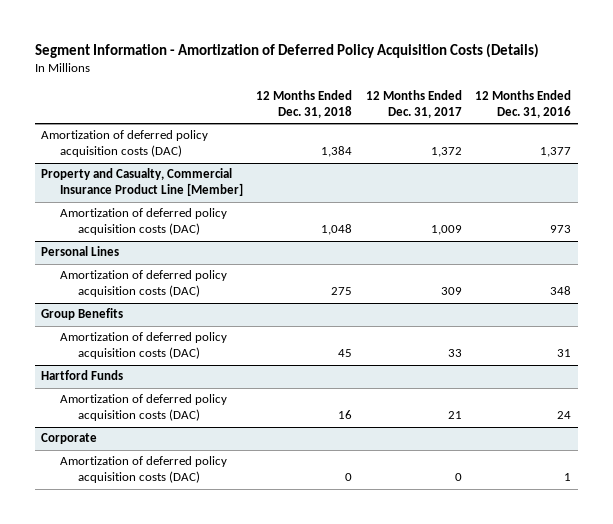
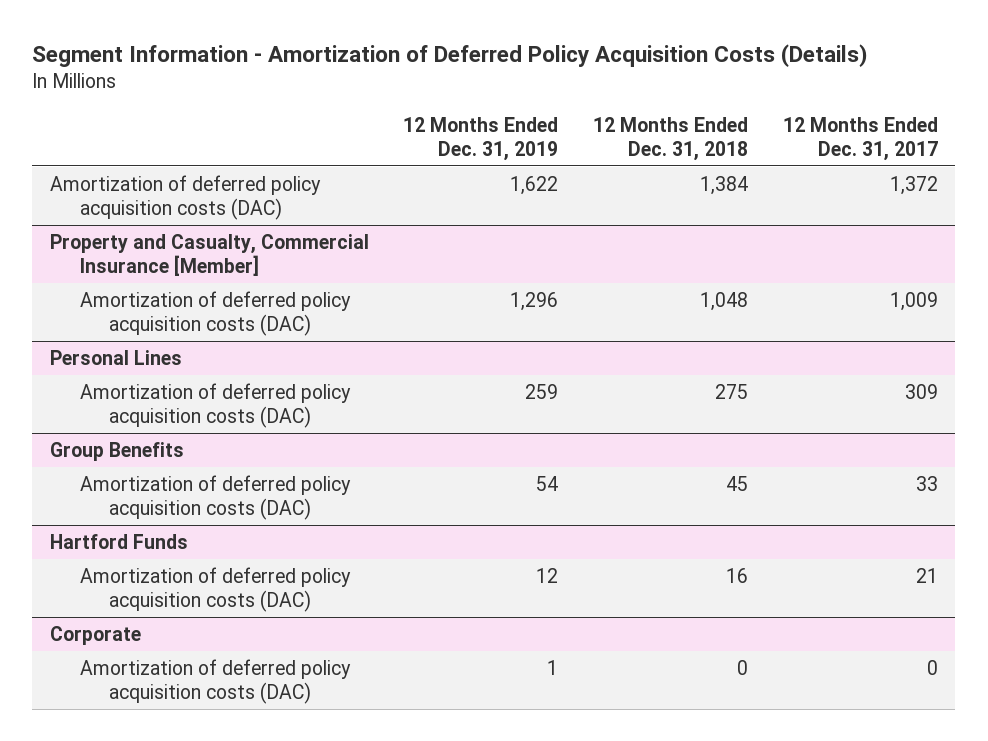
- | 12 Months Ended Dec. 31, 2018 | 12 Months Ended Dec. 31, 2017 | 12 Months Ended Dec. 31, 2016
+ | 12 Months Ended Dec. 31, 2019 | 12 Months Ended Dec. 31, 2018 | 12 Months Ended Dec. 31, 2017
- Property and Casualty, Commercial Insurance Product Line [Member]
+ Property and Casualty, Commercial Insurance [Member]

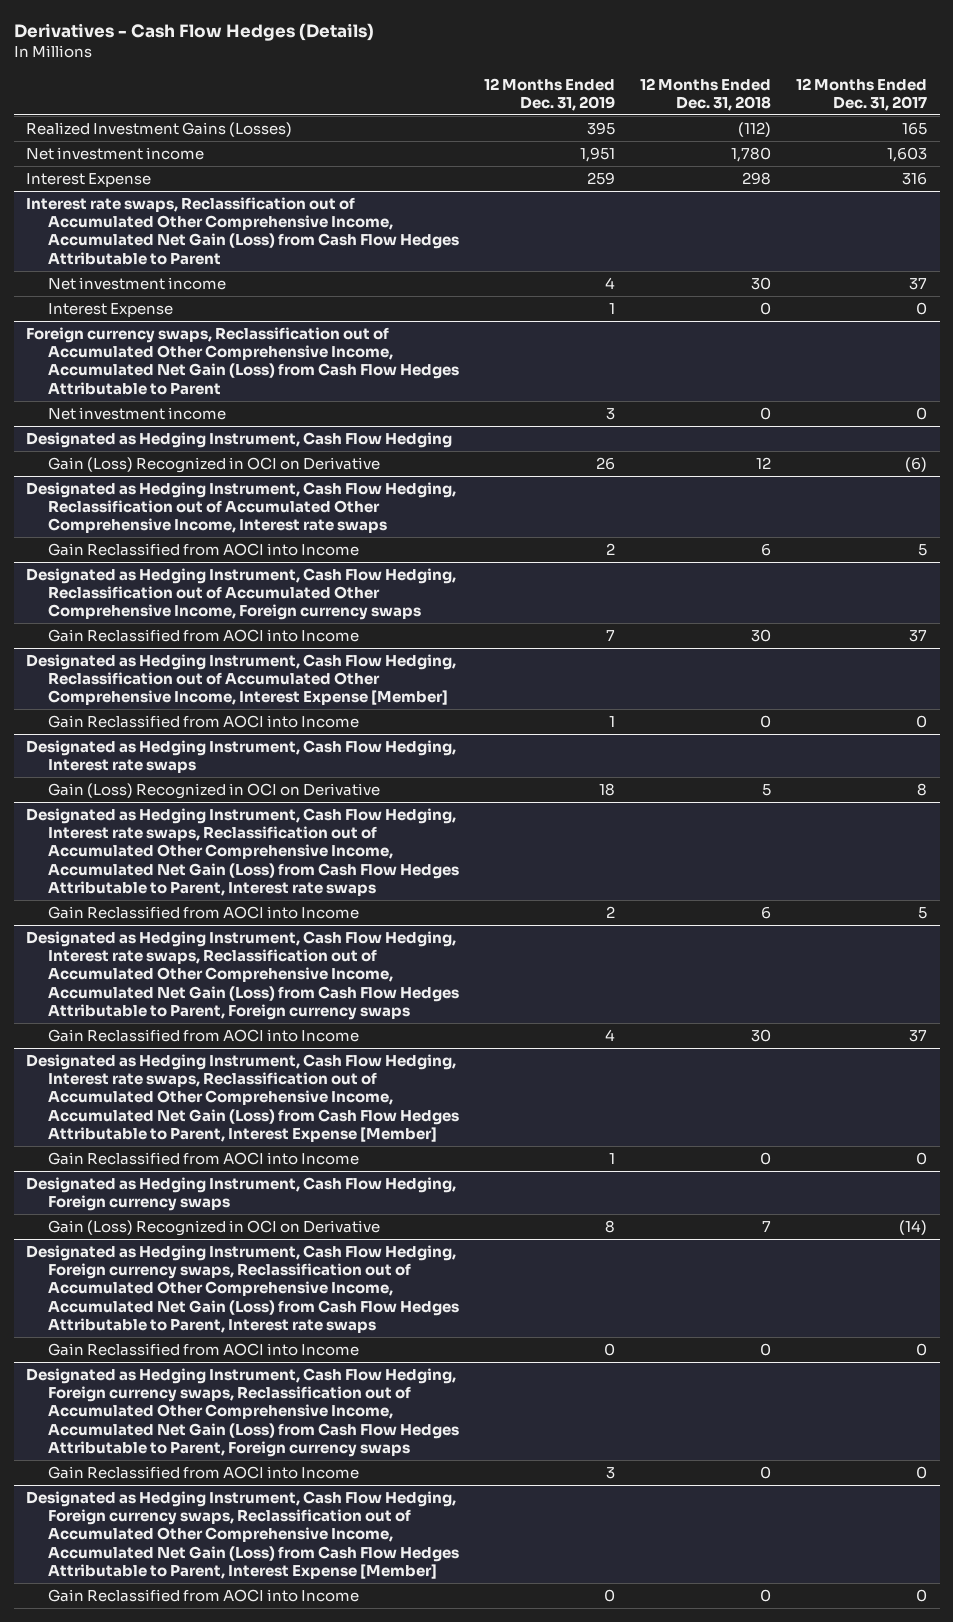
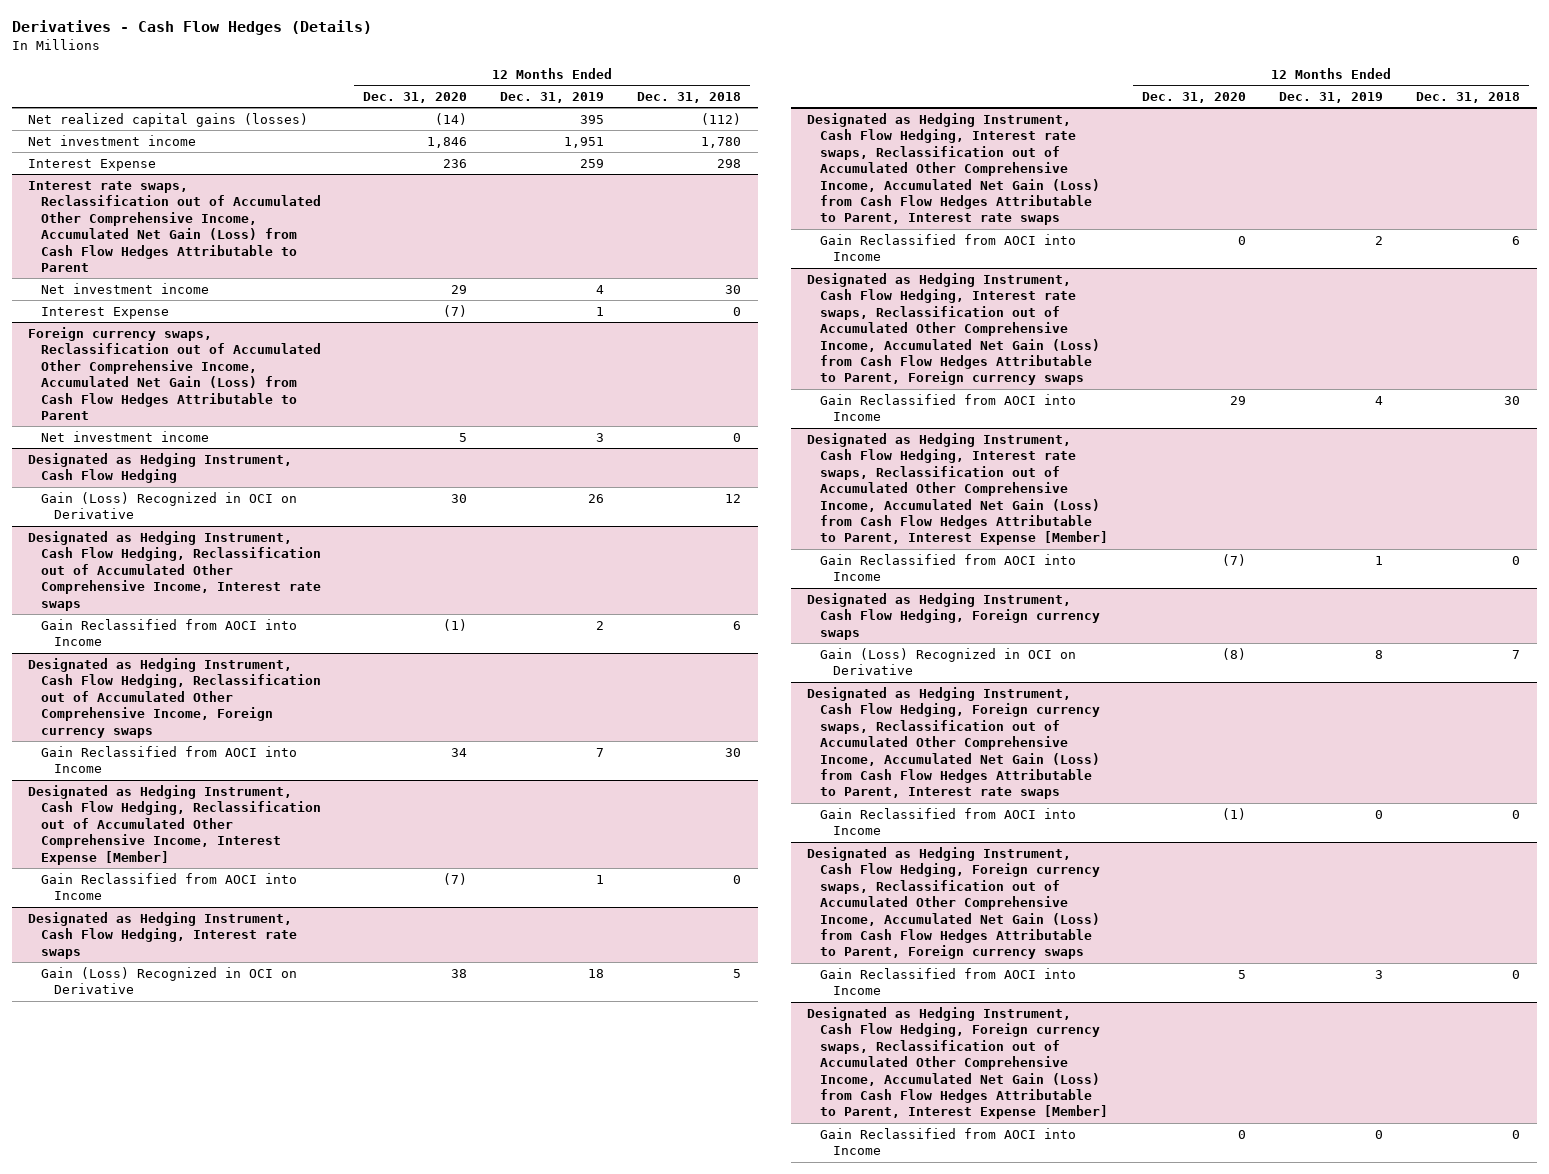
- | 12 Months Ended Dec. 31, 2019 | 12 Months Ended Dec. 31, 2018 | 12 Months Ended Dec. 31, 2017
+ | 12 Months Ended Dec. 31, 2020 | 12 Months Ended Dec. 31, 2019 | 12 Months Ended Dec. 31, 2018
- Realized Investment Gains (Losses) | 395 | (112) | 165
+ Net realized capital gains (losses) | (14) | 395 | (112)

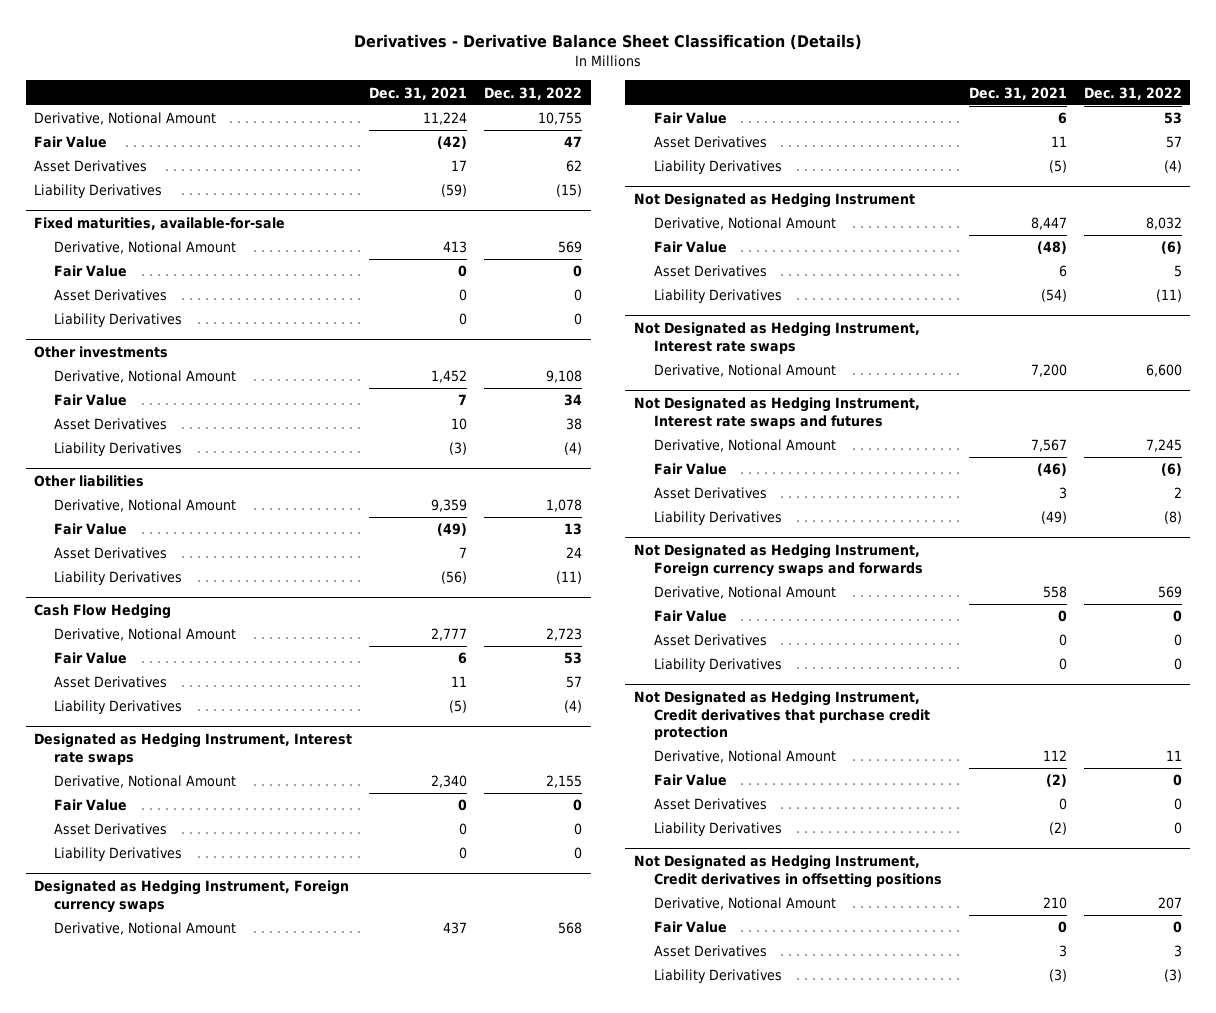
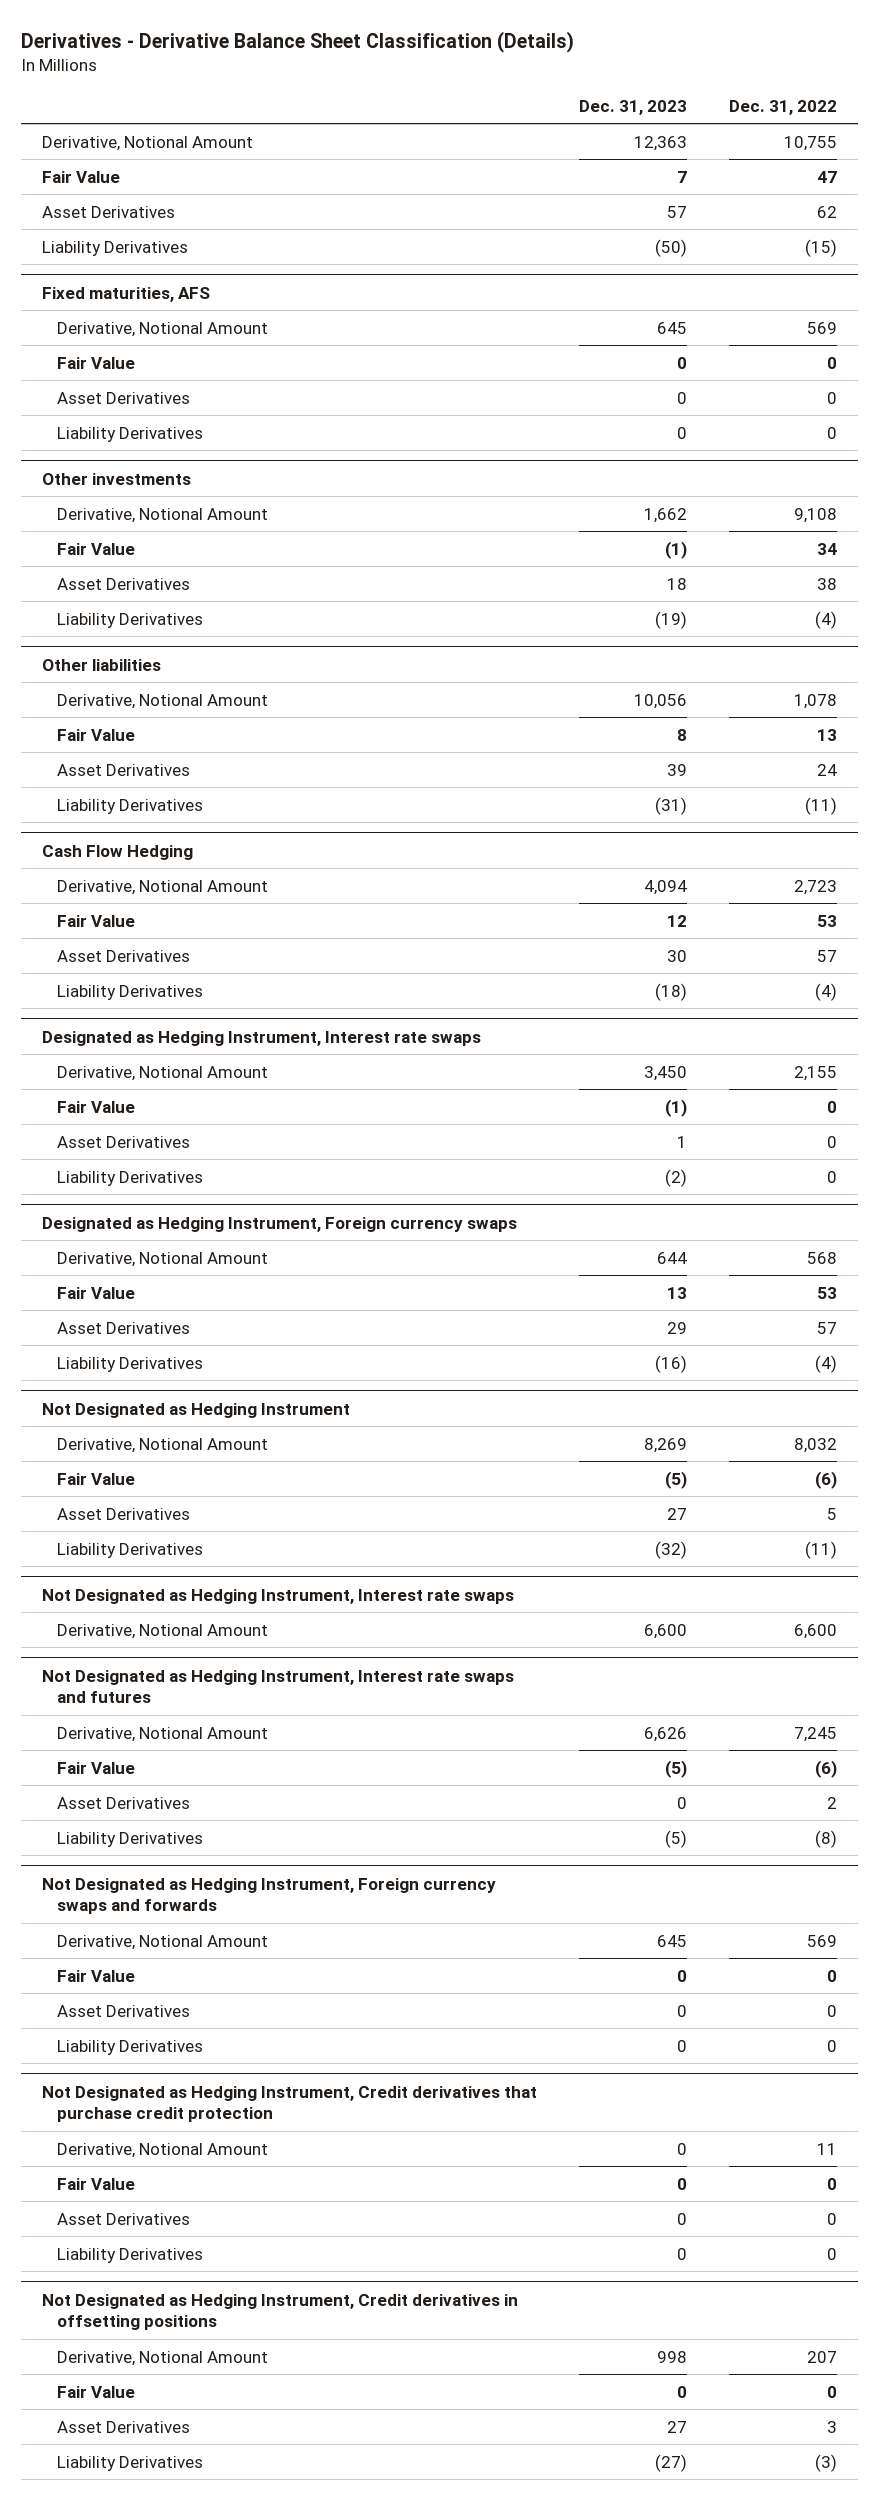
- | Dec. 31, 2021 | Dec. 31, 2022
+ | Dec. 31, 2023 | Dec. 31, 2022
- Fixed maturities, available-for-sale
+ Fixed maturities, AFS

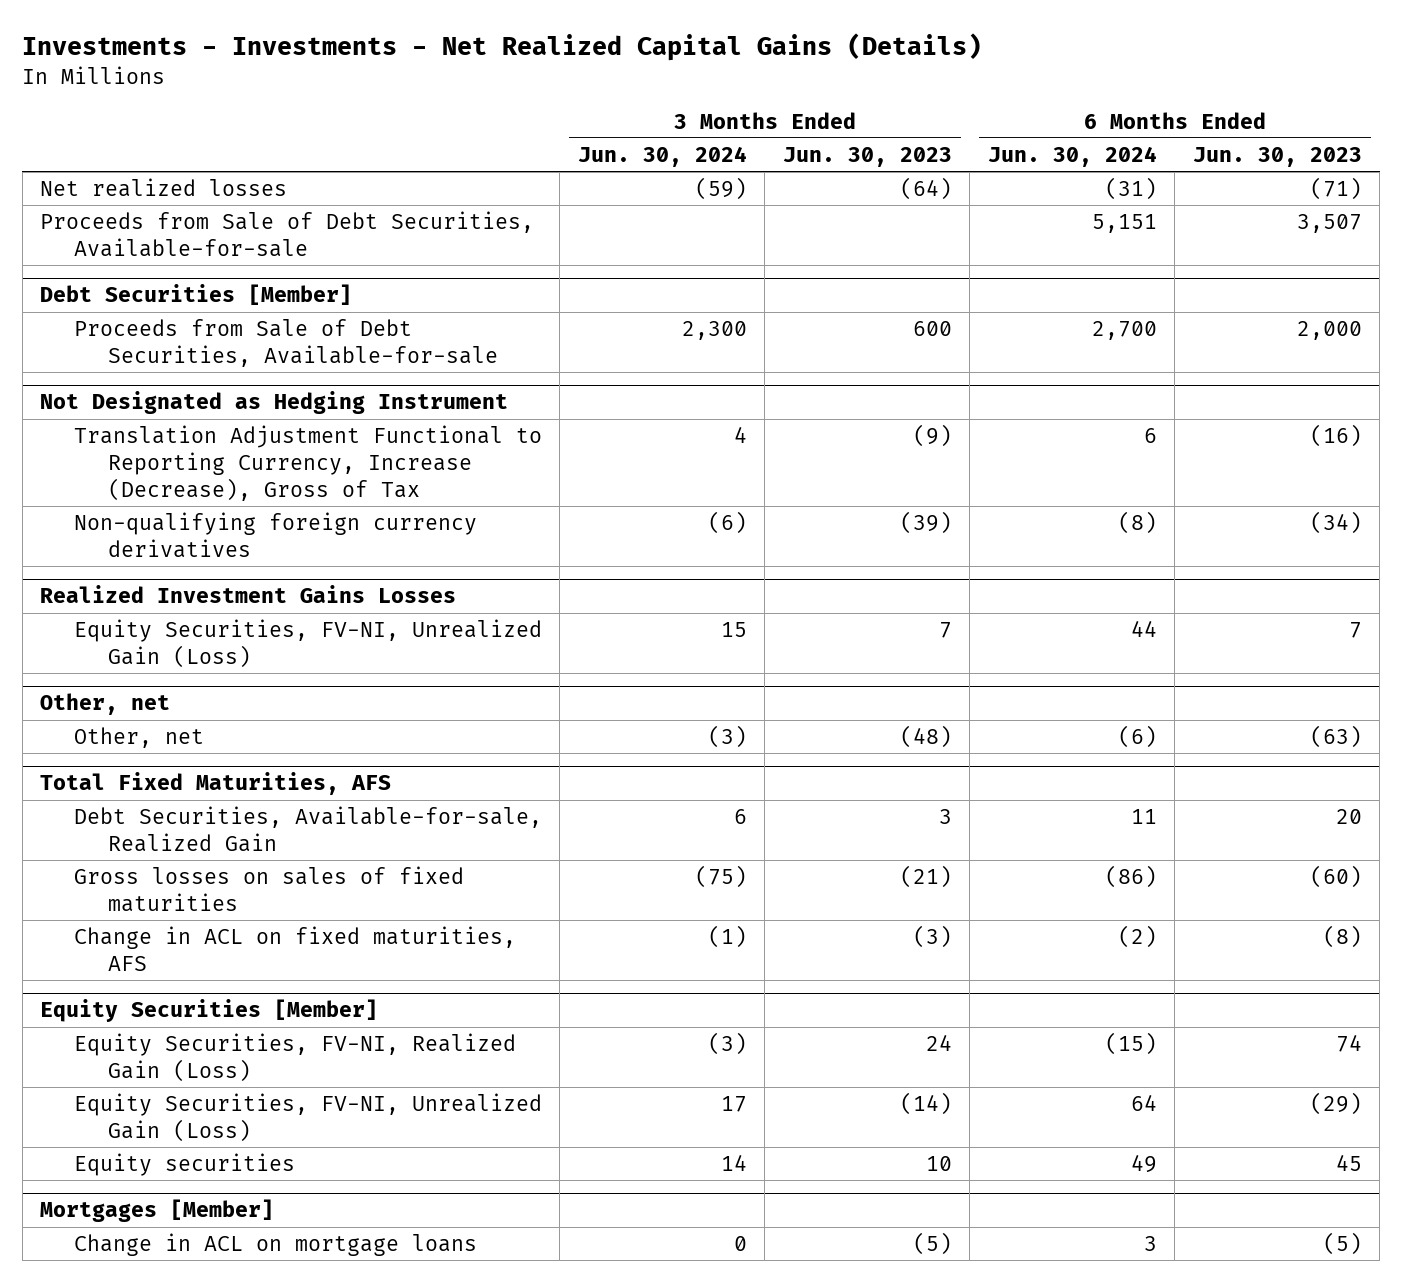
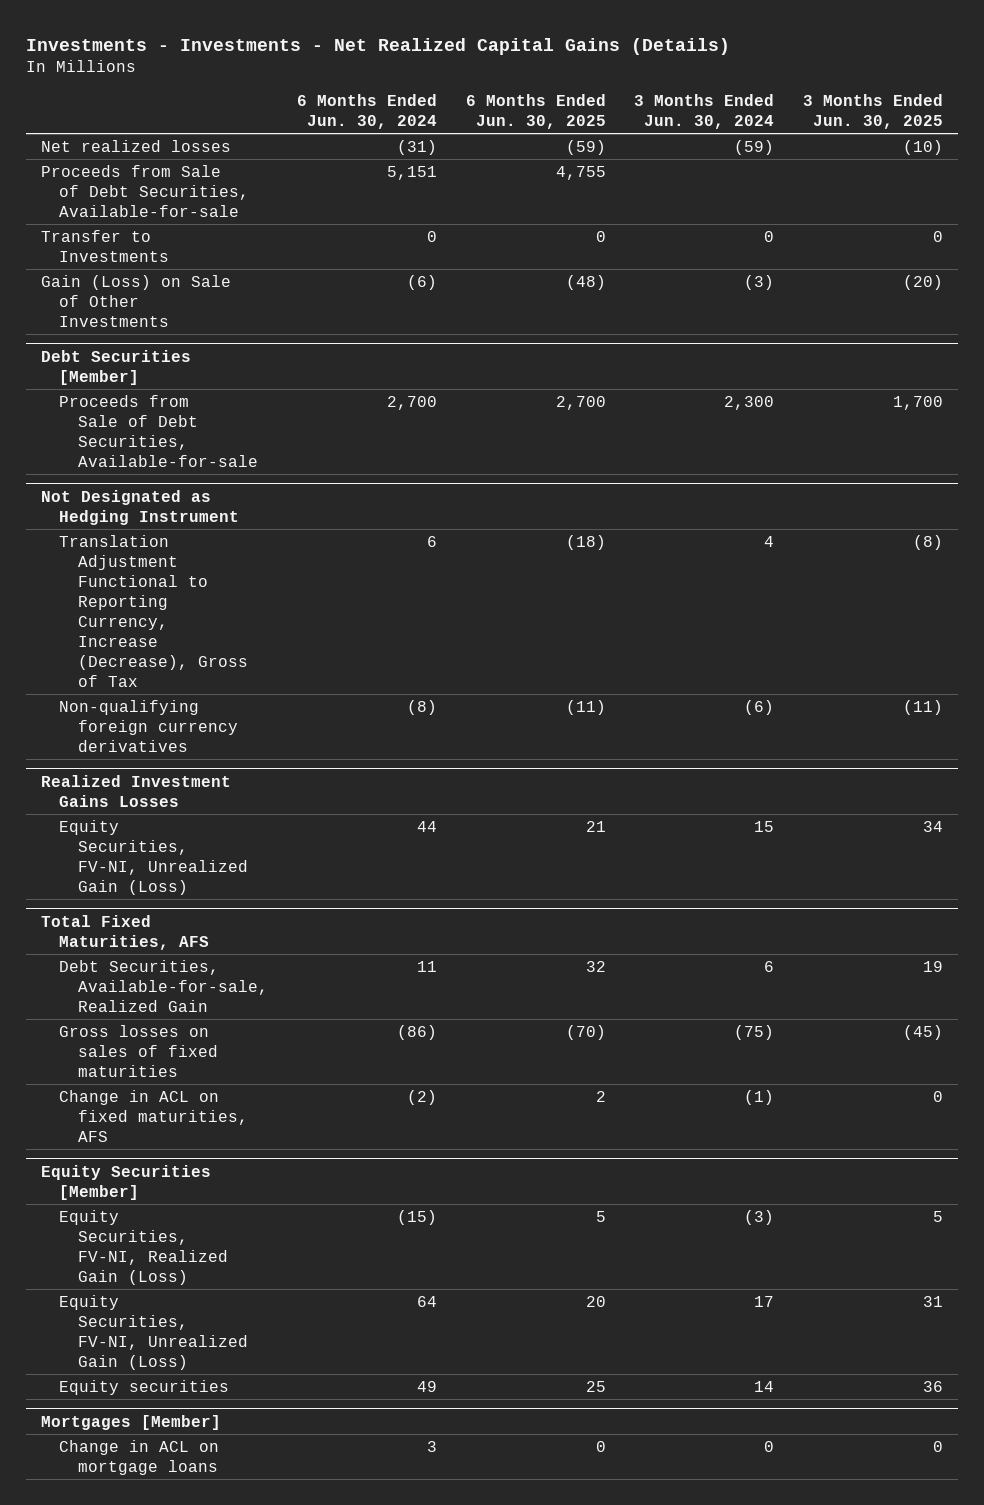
- | 3 Months Ended Jun. 30, 2024 | 3 Months Ended Jun. 30, 2023 | 6 Months Ended Jun. 30, 2024 | 6 Months Ended Jun. 30, 2023
+ | 6 Months Ended Jun. 30, 2024 | 6 Months Ended Jun. 30, 2025 | 3 Months Ended Jun. 30, 2024 | 3 Months Ended Jun. 30, 2025
+ Transfer to Investments | 0 | 0 | 0 | 0
+ Gain (Loss) on Sale of Other Investments | (6) | (48) | (3) | (20)
- Other, net
- Other, net | (3) | (48) | (6) | (63)

